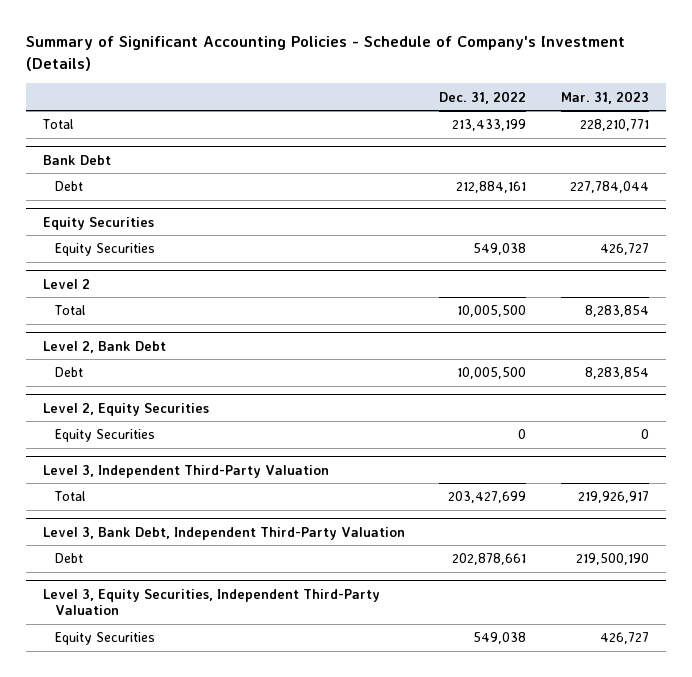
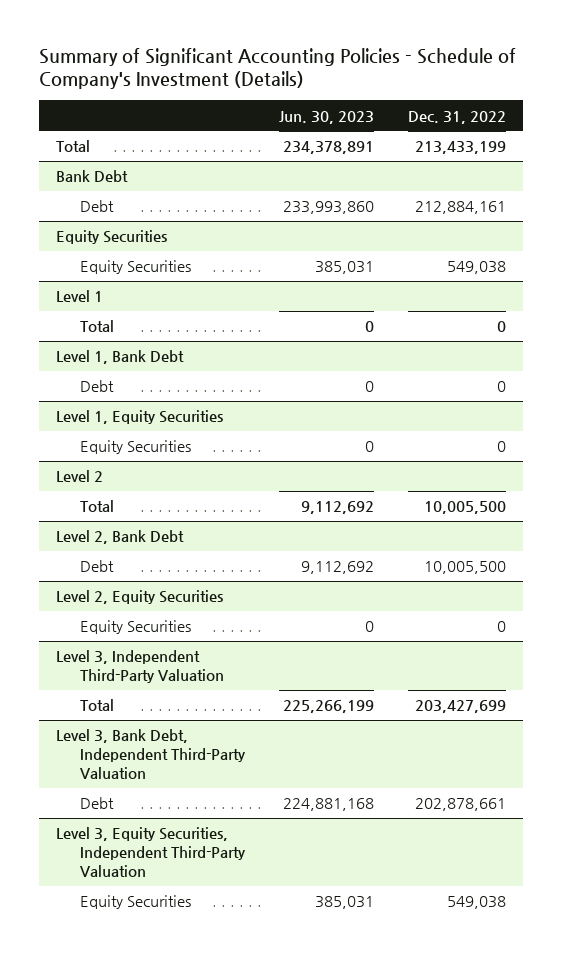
- | Dec. 31, 2022 | Mar. 31, 2023
+ | Jun. 30, 2023 | Dec. 31, 2022
+ Level 1
+ Total | 0 | 0
+ Level 1, Bank Debt
+ Debt | 0 | 0
+ Level 1, Equity Securities
+ Equity Securities | 0 | 0

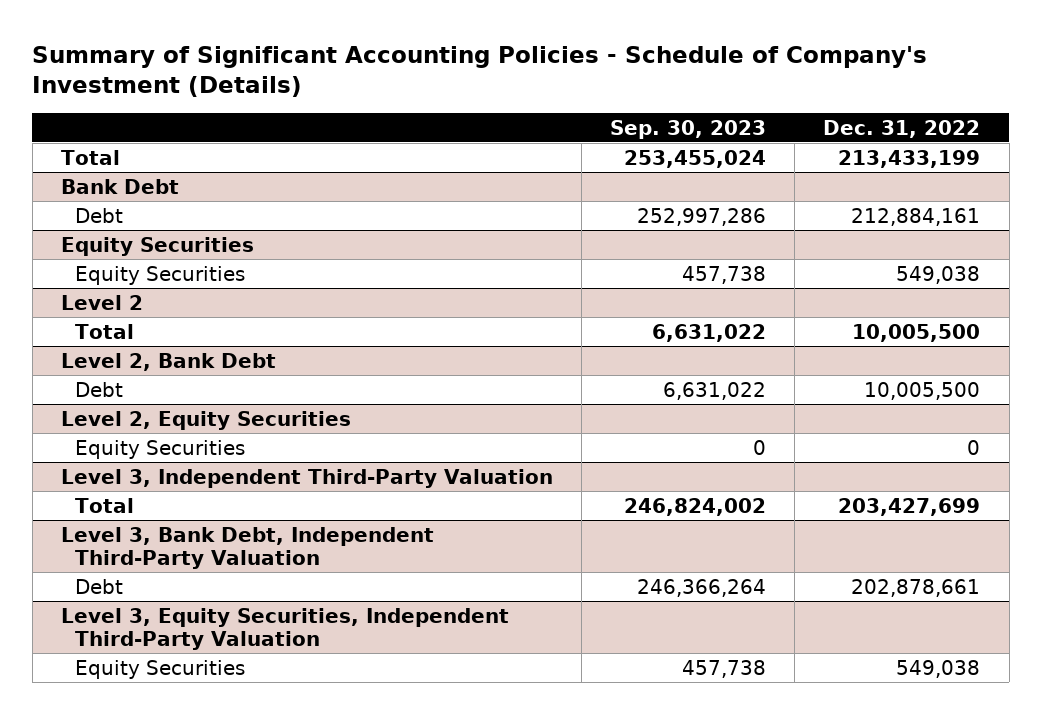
- | Jun. 30, 2023 | Dec. 31, 2022
+ | Sep. 30, 2023 | Dec. 31, 2022
- Level 1
- Total | 0 | 0
- Level 1, Bank Debt
- Debt | 0 | 0
- Level 1, Equity Securities
- Equity Securities | 0 | 0

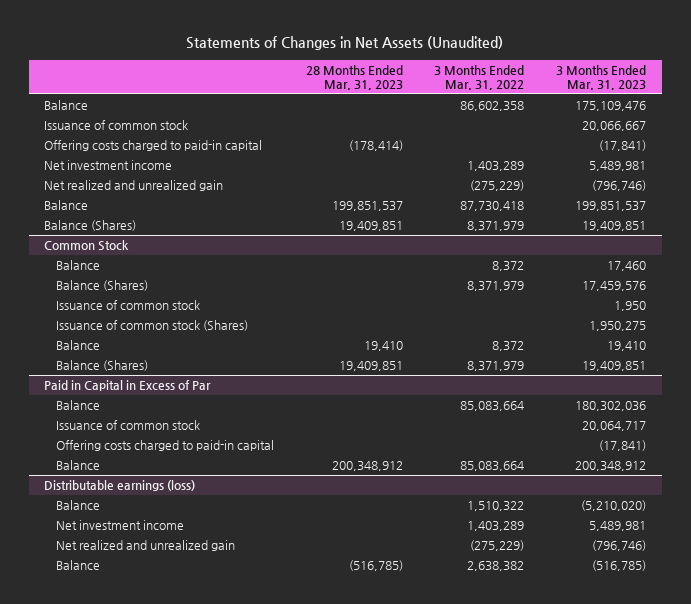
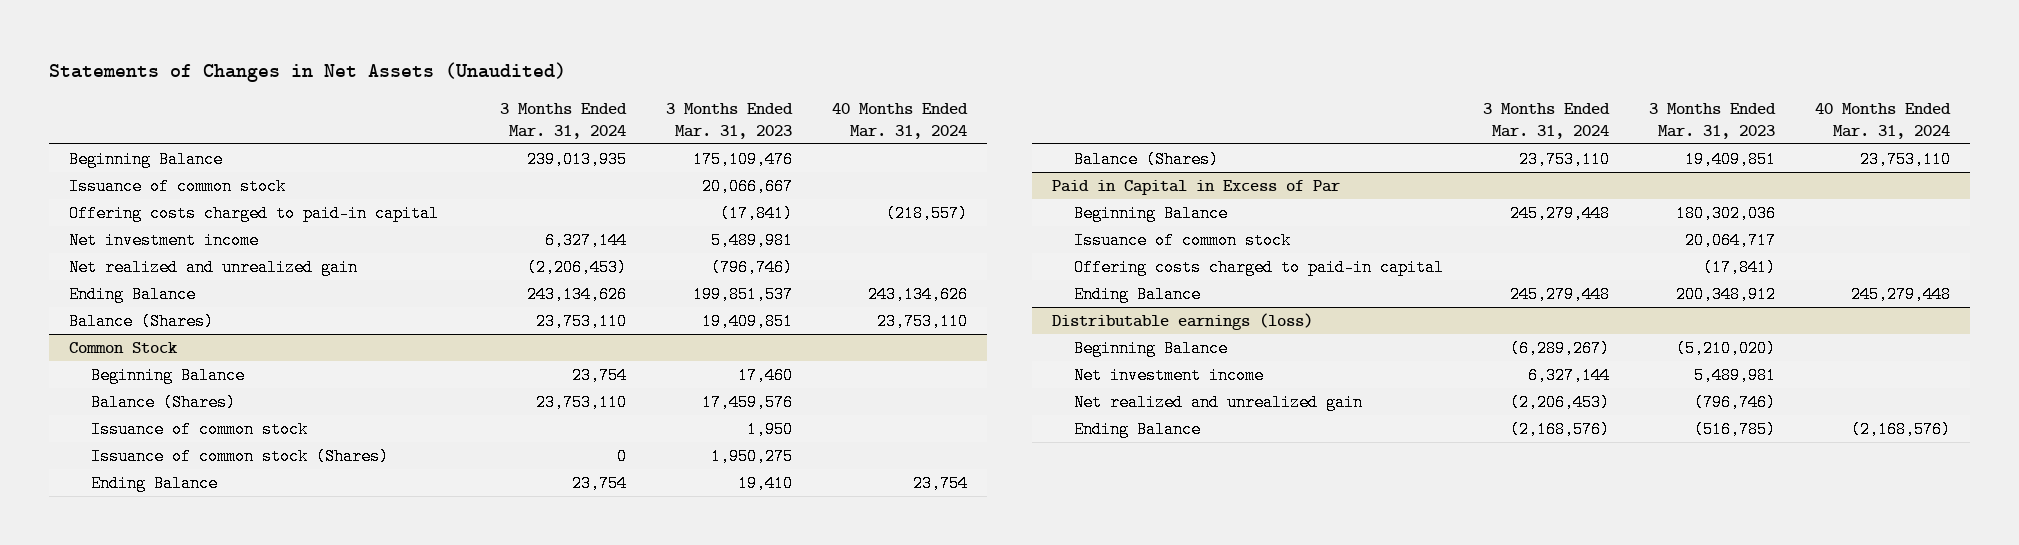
- | 28 Months Ended Mar. 31, 2023 | 3 Months Ended Mar. 31, 2022 | 3 Months Ended Mar. 31, 2023
+ | 3 Months Ended Mar. 31, 2024 | 3 Months Ended Mar. 31, 2023 | 40 Months Ended Mar. 31, 2024
- Balance | | 86,602,358 | 175,109,476
+ Beginning Balance | 239,013,935 | 175,109,476 |
- Balance | 199,851,537 | 87,730,418 | 199,851,537
+ Ending Balance | 243,134,626 | 199,851,537 | 243,134,626
@ Common Stock
- Balance | | 8,372 | 17,460
+ Beginning Balance | 23,754 | 17,460 |
- Balance | 19,410 | 8,372 | 19,410
+ Ending Balance | 23,754 | 19,410 | 23,754
@ Paid in Capital in Excess of Par
- Balance | | 85,083,664 | 180,302,036
+ Beginning Balance | 245,279,448 | 180,302,036 |
- Balance | 200,348,912 | 85,083,664 | 200,348,912
+ Ending Balance | 245,279,448 | 200,348,912 | 245,279,448
@ Distributable earnings (loss)
- Balance | | 1,510,322 | (5,210,020)
+ Beginning Balance | (6,289,267) | (5,210,020) |
- Balance | (516,785) | 2,638,382 | (516,785)
+ Ending Balance | (2,168,576) | (516,785) | (2,168,576)

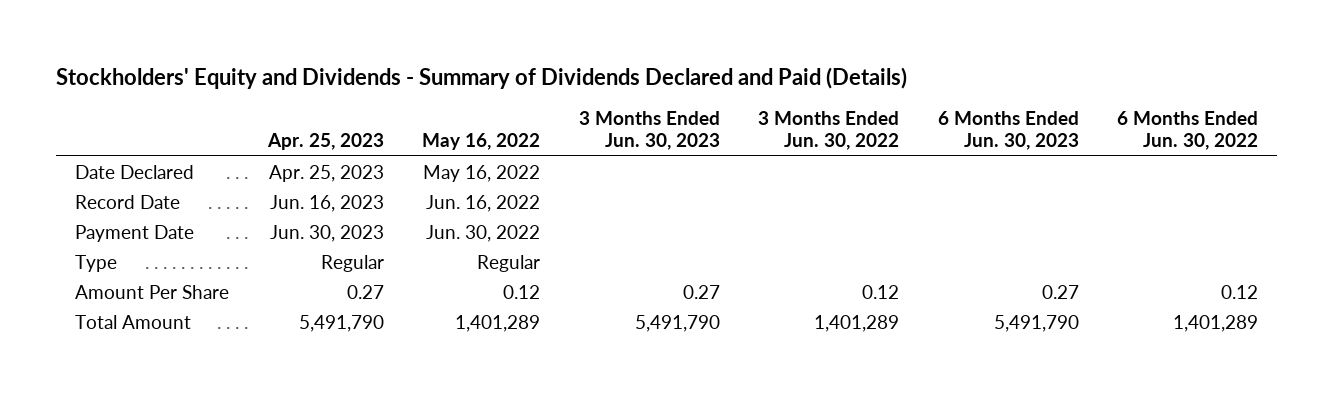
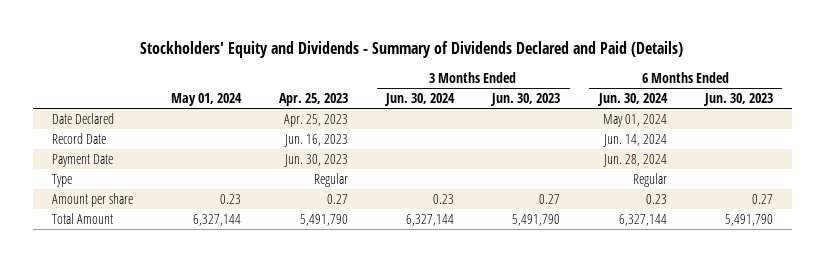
- | Apr. 25, 2023 | May 16, 2022 | 3 Months Ended Jun. 30, 2023 | 3 Months Ended Jun. 30, 2022 | 6 Months Ended Jun. 30, 2023 | 6 Months Ended Jun. 30, 2022
+ | May 01, 2024 | Apr. 25, 2023 | 3 Months Ended Jun. 30, 2024 | 3 Months Ended Jun. 30, 2023 | 6 Months Ended Jun. 30, 2024 | 6 Months Ended Jun. 30, 2023
- Amount Per Share | 0.27 | 0.12 | 0.27 | 0.12 | 0.27 | 0.12
+ Amount per share | 0.23 | 0.27 | 0.23 | 0.27 | 0.23 | 0.27

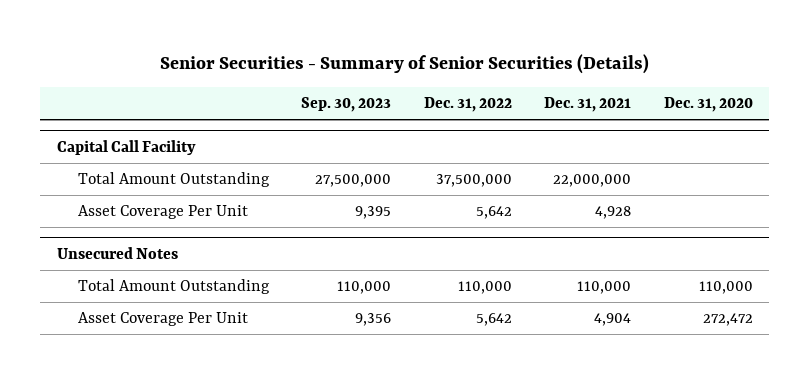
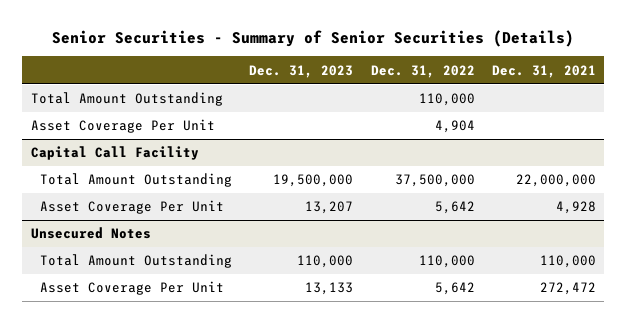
- | Sep. 30, 2023 | Dec. 31, 2022 | Dec. 31, 2021 | Dec. 31, 2020
+ | Dec. 31, 2023 | Dec. 31, 2022 | Dec. 31, 2021
+ Total Amount Outstanding | | 110,000 |
+ Asset Coverage Per Unit | | 4,904 |
@ Unsecured Notes
- Asset Coverage Per Unit | 9,356 | 5,642 | 4,904 | 272,472
+ Asset Coverage Per Unit | 13,133 | 5,642 | 272,472

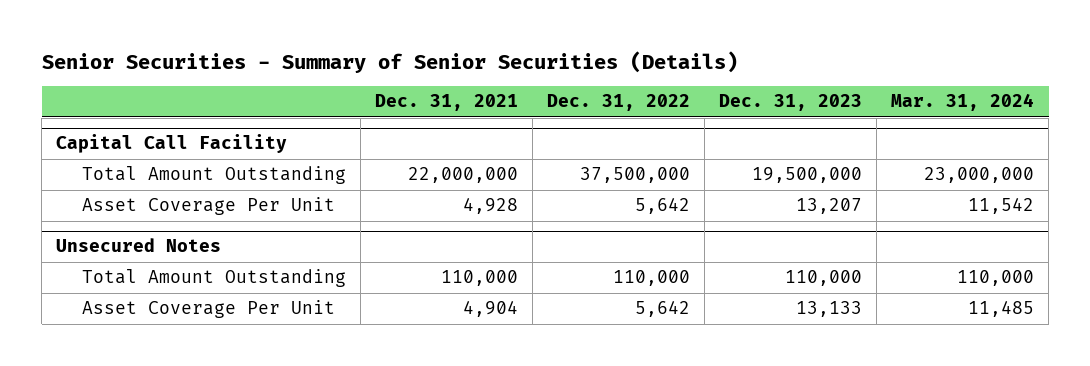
- | Dec. 31, 2023 | Dec. 31, 2022 | Dec. 31, 2021
+ | Dec. 31, 2021 | Dec. 31, 2022 | Dec. 31, 2023 | Mar. 31, 2024
- Total Amount Outstanding | | 110,000 |
- Asset Coverage Per Unit | | 4,904 |
@ Unsecured Notes
- Asset Coverage Per Unit | 13,133 | 5,642 | 272,472
+ Asset Coverage Per Unit | 4,904 | 5,642 | 13,133 | 11,485

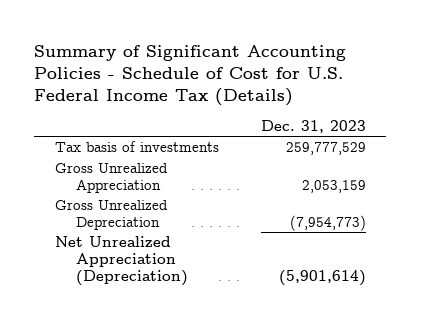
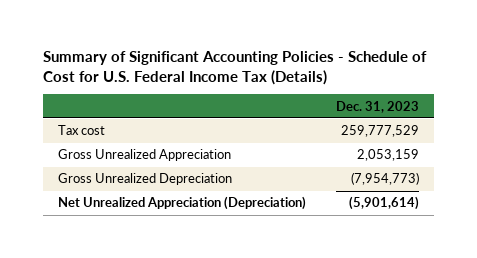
- Tax basis of investments | 259,777,529
+ Tax cost | 259,777,529

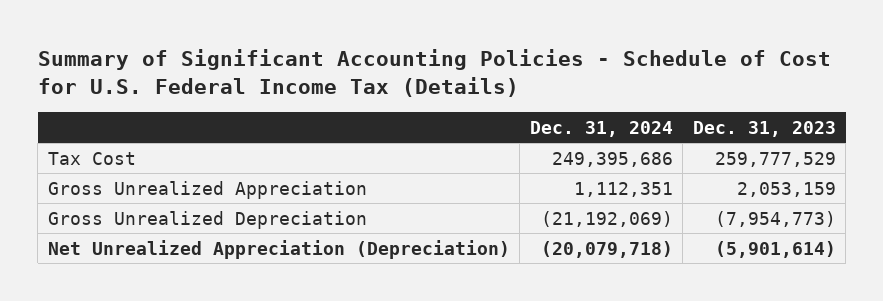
- | Dec. 31, 2023
+ | Dec. 31, 2024 | Dec. 31, 2023
- Tax cost | 259,777,529
+ Tax Cost | 249,395,686 | 259,777,529

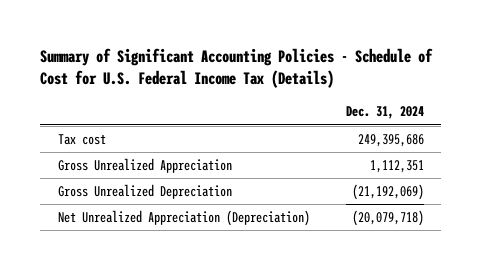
- | Dec. 31, 2024 | Dec. 31, 2023
+ | Dec. 31, 2024
- Tax Cost | 249,395,686 | 259,777,529
+ Tax cost | 249,395,686

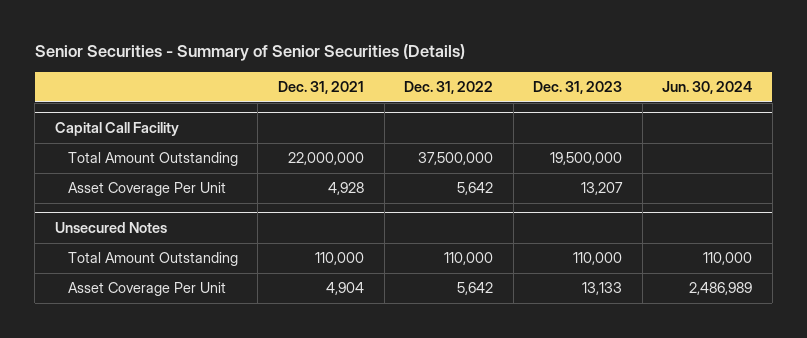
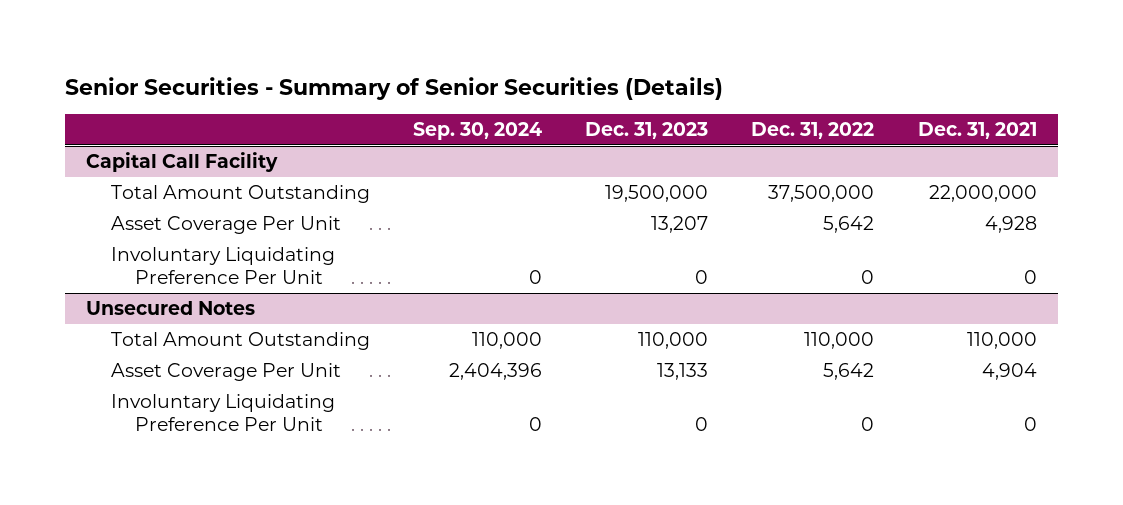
- | Dec. 31, 2021 | Dec. 31, 2022 | Dec. 31, 2023 | Jun. 30, 2024
+ | Sep. 30, 2024 | Dec. 31, 2023 | Dec. 31, 2022 | Dec. 31, 2021
@ Capital Call Facility
+ Involuntary Liquidating Preference Per Unit | 0 | 0 | 0 | 0
@ Unsecured Notes
+ Involuntary Liquidating Preference Per Unit | 0 | 0 | 0 | 0

